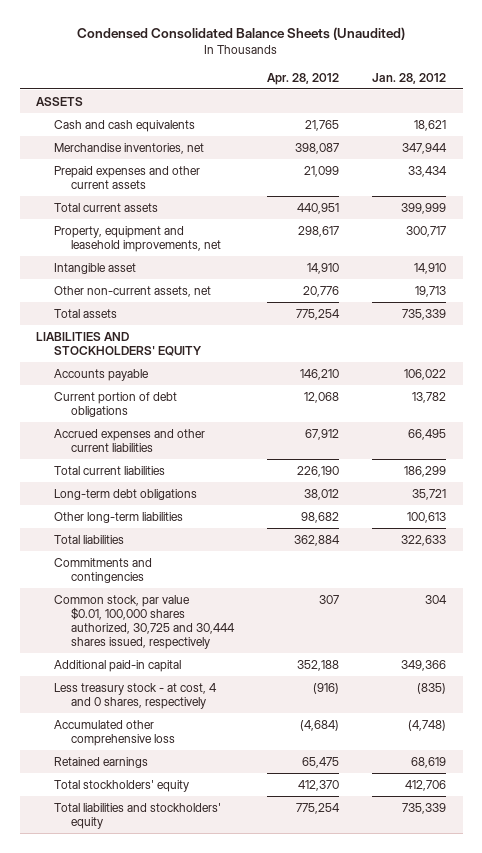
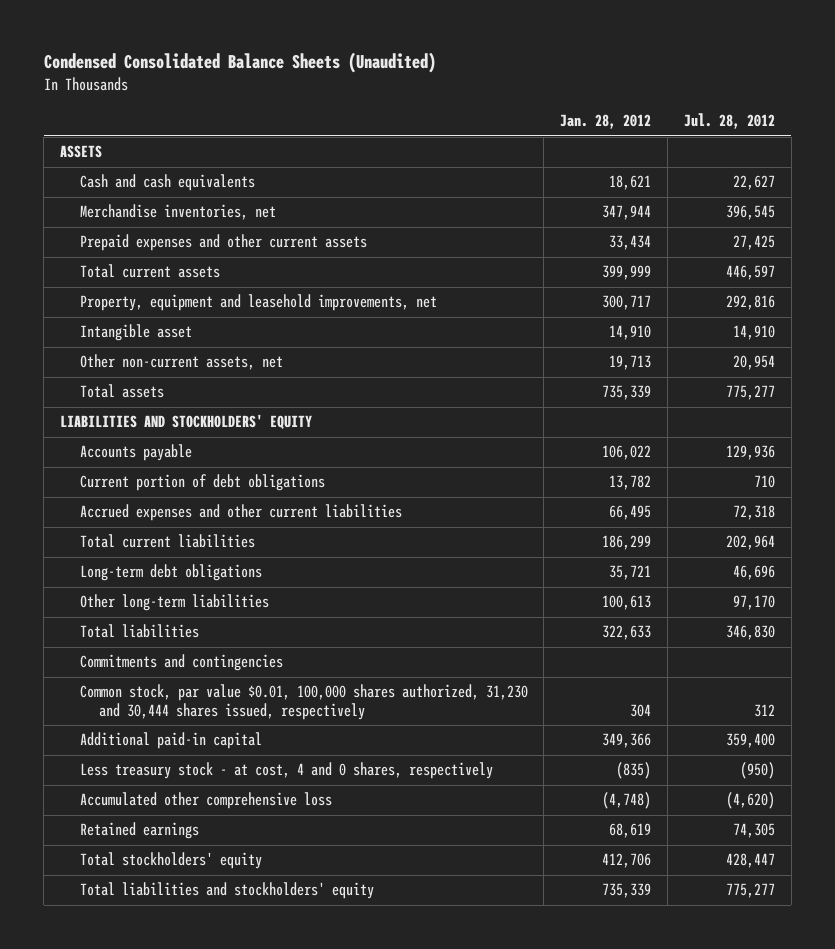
- | Apr. 28, 2012 | Jan. 28, 2012
+ | Jan. 28, 2012 | Jul. 28, 2012
- Common stock, par value $0.01, 100,000 shares authorized, 30,725 and 30,444 shares issued, respectively | 307 | 304
+ Common stock, par value $0.01, 100,000 shares authorized, 31,230 and 30,444 shares issued, respectively | 304 | 312

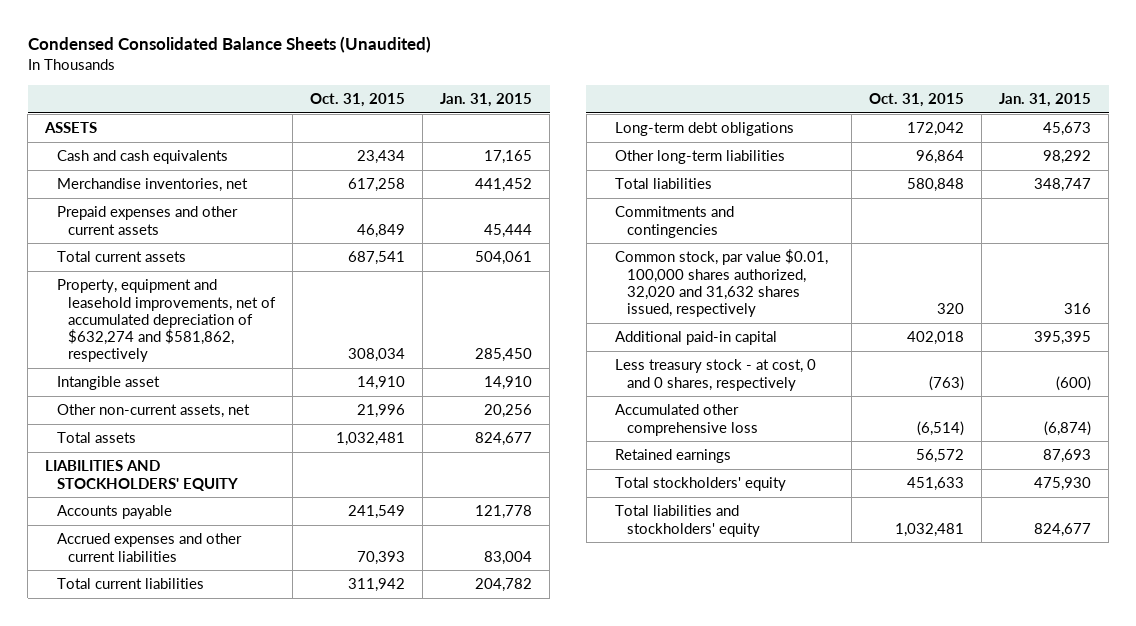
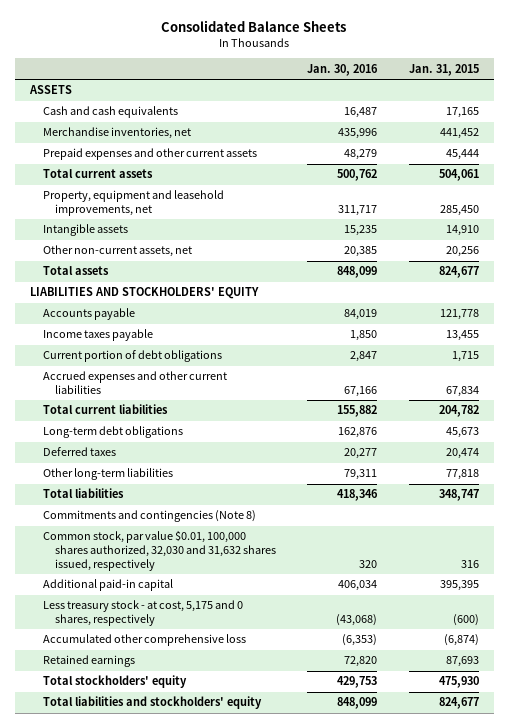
- Condensed Consolidated Balance Sheets (Unaudited)
+ Consolidated Balance Sheets
- | Oct. 31, 2015 | Jan. 31, 2015
+ | Jan. 30, 2016 | Jan. 31, 2015
- Property, equipment and leasehold improvements, net of accumulated depreciation of $632,274 and $581,862, respectively | 308,034 | 285,450
- Intangible asset | 14,910 | 14,910
+ Property, equipment and leasehold improvements, net | 311,717 | 285,450
+ Intangible assets | 15,235 | 14,910
- Accrued expenses and other current liabilities | 70,393 | 83,004
+ Income taxes payable | 1,850 | 13,455
+ Current portion of debt obligations | 2,847 | 1,715
+ Accrued expenses and other current liabilities | 67,166 | 67,834
- Other long-term liabilities | 96,864 | 98,292
+ Deferred taxes | 20,277 | 20,474
+ Other long-term liabilities | 79,311 | 77,818
- Commitments and contingencies
- Common stock, par value $0.01, 100,000 shares authorized, 32,020 and 31,632 shares issued, respectively | 320 | 316
+ Commitments and contingencies (Note 8)
+ Common stock, par value $0.01, 100,000 shares authorized, 32,030 and 31,632 shares issued, respectively | 320 | 316
- Less treasury stock - at cost, 0 and 0 shares, respectively | (763) | (600)
+ Less treasury stock - at cost, 5,175 and 0 shares, respectively | (43,068) | (600)

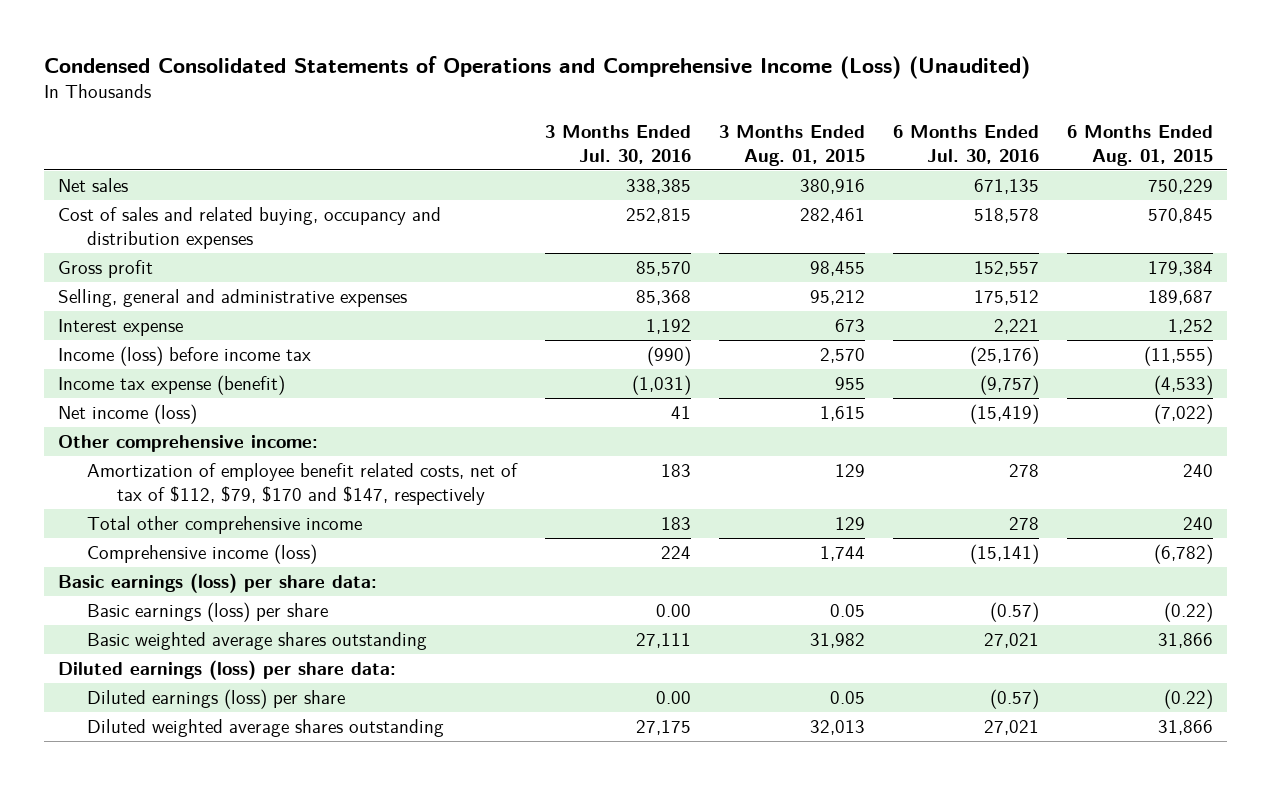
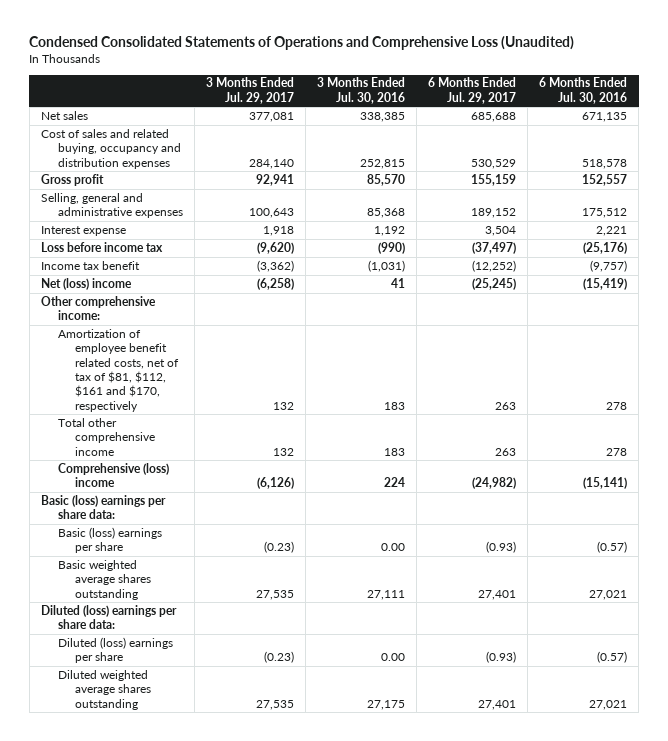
- Condensed Consolidated Statements of Operations and Comprehensive Income (Loss) (Unaudited)
+ Condensed Consolidated Statements of Operations and Comprehensive Loss (Unaudited)
- | 3 Months Ended Jul. 30, 2016 | 3 Months Ended Aug. 01, 2015 | 6 Months Ended Jul. 30, 2016 | 6 Months Ended Aug. 01, 2015
+ | 3 Months Ended Jul. 29, 2017 | 3 Months Ended Jul. 30, 2016 | 6 Months Ended Jul. 29, 2017 | 6 Months Ended Jul. 30, 2016
- Income (loss) before income tax | (990) | 2,570 | (25,176) | (11,555)
- Income tax expense (benefit) | (1,031) | 955 | (9,757) | (4,533)
- Net income (loss) | 41 | 1,615 | (15,419) | (7,022)
+ Loss before income tax | (9,620) | (990) | (37,497) | (25,176)
+ Income tax benefit | (3,362) | (1,031) | (12,252) | (9,757)
+ Net (loss) income | (6,258) | 41 | (25,245) | (15,419)
- Amortization of employee benefit related costs, net of tax of $112, $79, $170 and $147, respectively | 183 | 129 | 278 | 240
+ Amortization of employee benefit related costs, net of tax of $81, $112, $161 and $170, respectively | 132 | 183 | 263 | 278
- Comprehensive income (loss) | 224 | 1,744 | (15,141) | (6,782)
- Basic earnings (loss) per share data:
- Basic earnings (loss) per share | 0.00 | 0.05 | (0.57) | (0.22)
+ Comprehensive (loss) income | (6,126) | 224 | (24,982) | (15,141)
+ Basic (loss) earnings per share data:
+ Basic (loss) earnings per share | (0.23) | 0.00 | (0.93) | (0.57)
- Diluted earnings (loss) per share data:
- Diluted earnings (loss) per share | 0.00 | 0.05 | (0.57) | (0.22)
+ Diluted (loss) earnings per share data:
+ Diluted (loss) earnings per share | (0.23) | 0.00 | (0.93) | (0.57)

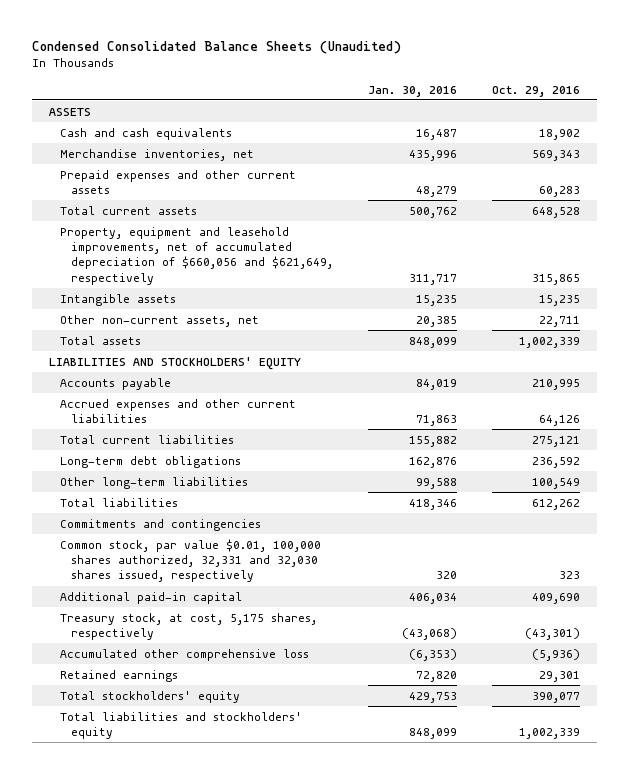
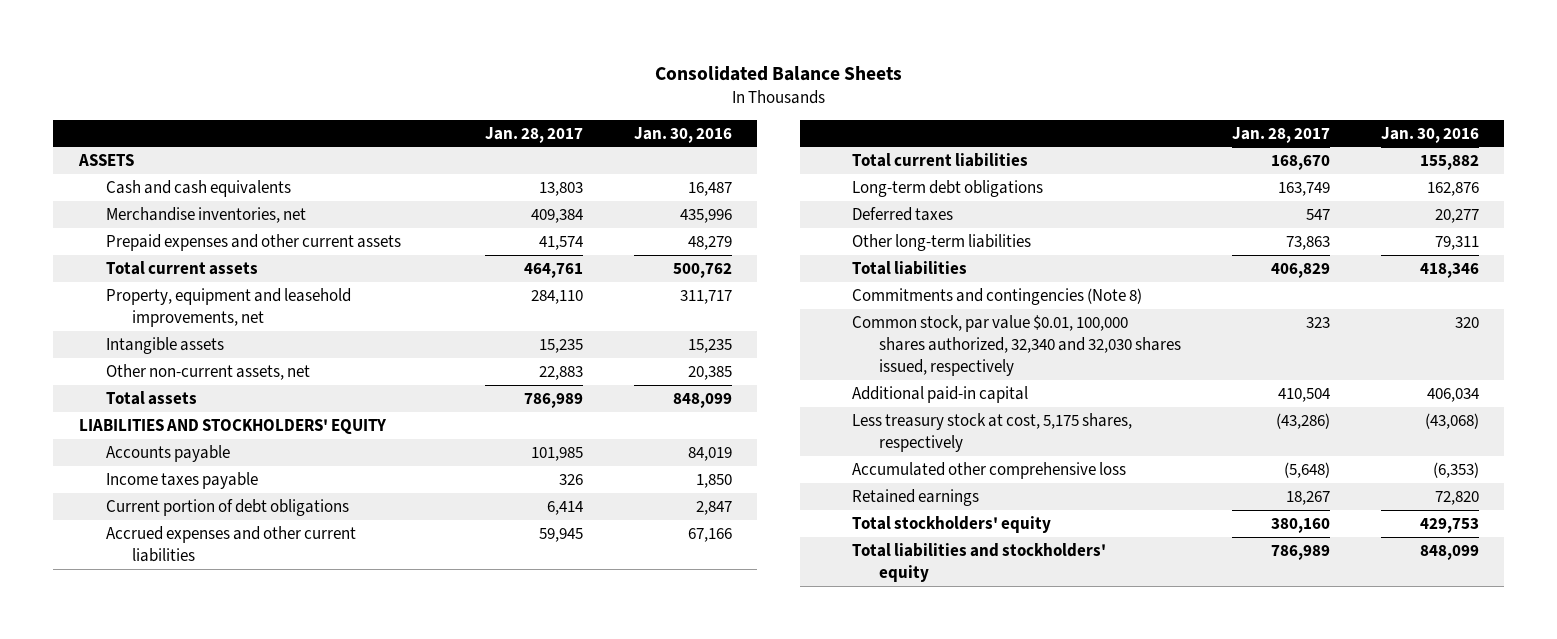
- Condensed Consolidated Balance Sheets (Unaudited)
+ Consolidated Balance Sheets
- | Jan. 30, 2016 | Oct. 29, 2016
+ | Jan. 28, 2017 | Jan. 30, 2016
- Property, equipment and leasehold improvements, net of accumulated depreciation of $660,056 and $621,649, respectively | 311,717 | 315,865
+ Property, equipment and leasehold improvements, net | 284,110 | 311,717
- Accrued expenses and other current liabilities | 71,863 | 64,126
+ Income taxes payable | 326 | 1,850
+ Current portion of debt obligations | 6,414 | 2,847
+ Accrued expenses and other current liabilities | 59,945 | 67,166
- Other long-term liabilities | 99,588 | 100,549
+ Deferred taxes | 547 | 20,277
+ Other long-term liabilities | 73,863 | 79,311
- Commitments and contingencies
- Common stock, par value $0.01, 100,000 shares authorized, 32,331 and 32,030 shares issued, respectively | 320 | 323
+ Commitments and contingencies (Note 8)
+ Common stock, par value $0.01, 100,000 shares authorized, 32,340 and 32,030 shares issued, respectively | 323 | 320
- Treasury stock, at cost, 5,175 shares, respectively | (43,068) | (43,301)
+ Less treasury stock at cost, 5,175 shares, respectively | (43,286) | (43,068)

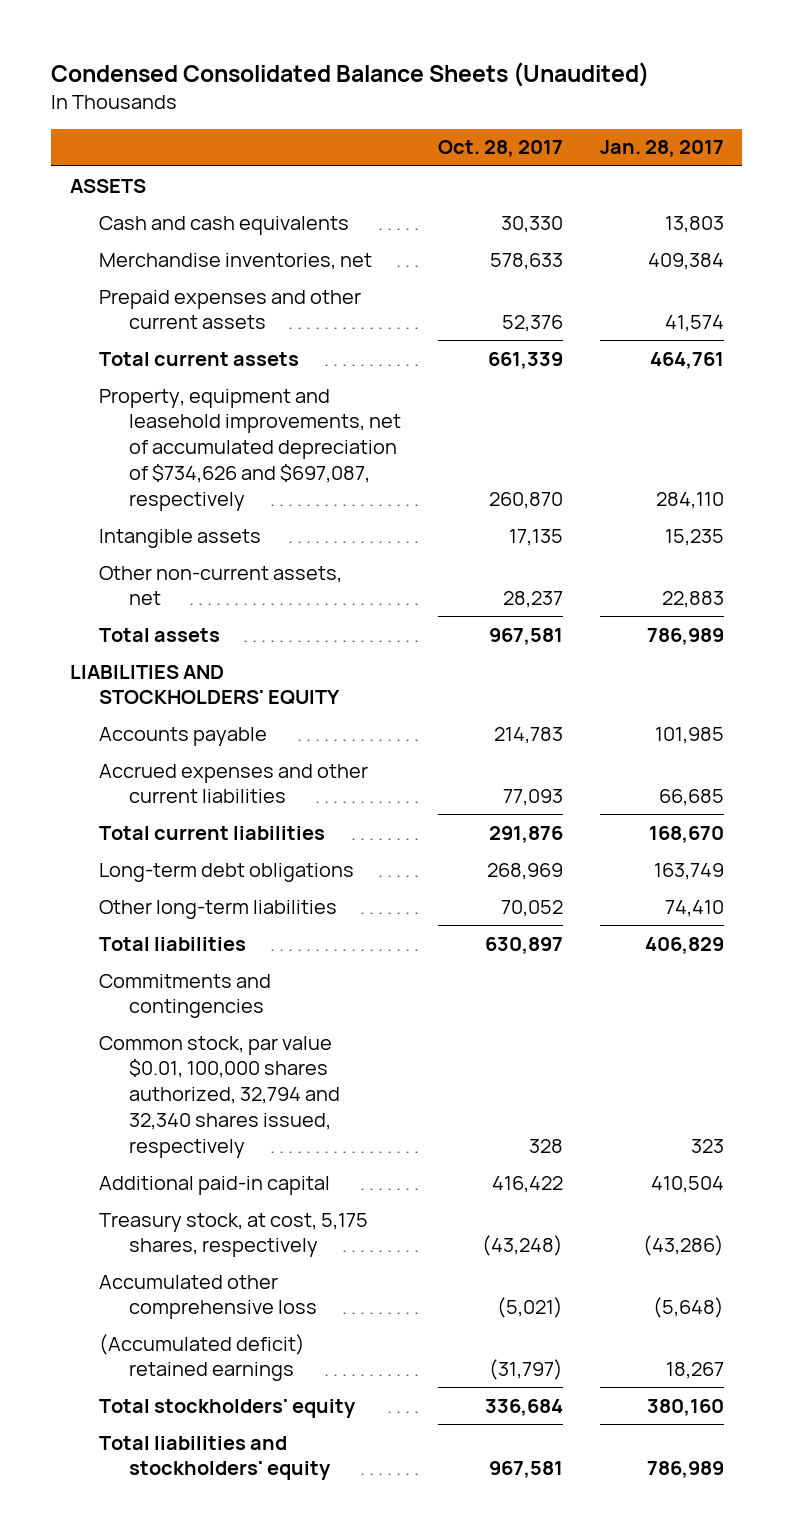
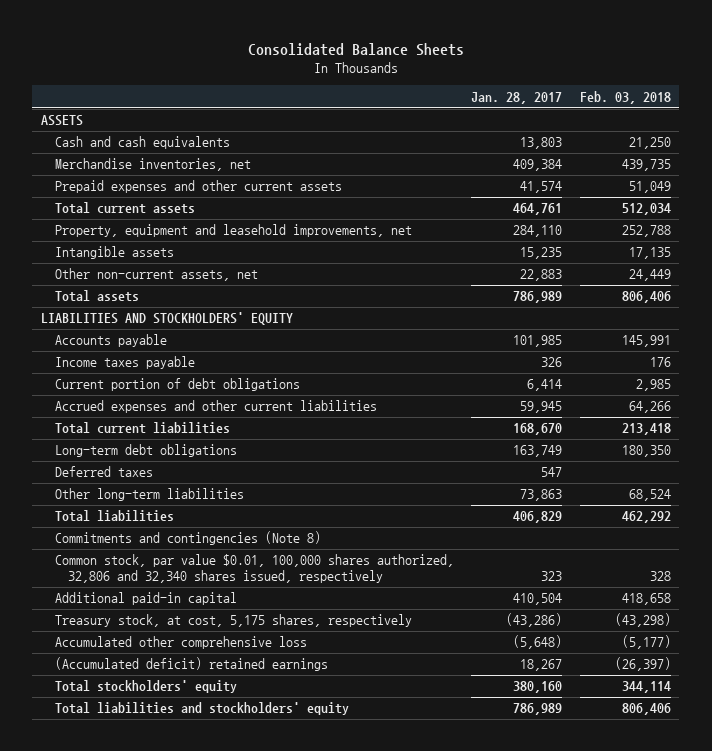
- Condensed Consolidated Balance Sheets (Unaudited)
+ Consolidated Balance Sheets
- | Oct. 28, 2017 | Jan. 28, 2017
+ | Jan. 28, 2017 | Feb. 03, 2018
- Property, equipment and leasehold improvements, net of accumulated depreciation of $734,626 and $697,087, respectively | 260,870 | 284,110
+ Property, equipment and leasehold improvements, net | 284,110 | 252,788
- Accrued expenses and other current liabilities | 77,093 | 66,685
+ Income taxes payable | 326 | 176
+ Current portion of debt obligations | 6,414 | 2,985
+ Accrued expenses and other current liabilities | 59,945 | 64,266
- Other long-term liabilities | 70,052 | 74,410
+ Deferred taxes | 547 |
+ Other long-term liabilities | 73,863 | 68,524
- Commitments and contingencies
- Common stock, par value $0.01, 100,000 shares authorized, 32,794 and 32,340 shares issued, respectively | 328 | 323
+ Commitments and contingencies (Note 8)
+ Common stock, par value $0.01, 100,000 shares authorized, 32,806 and 32,340 shares issued, respectively | 323 | 328

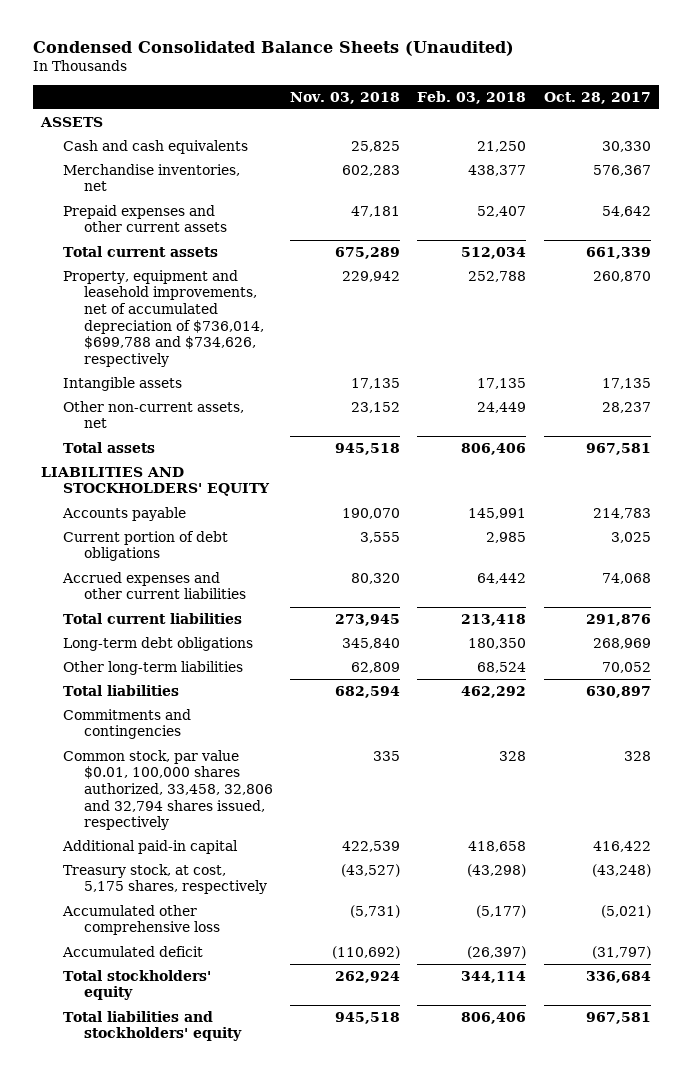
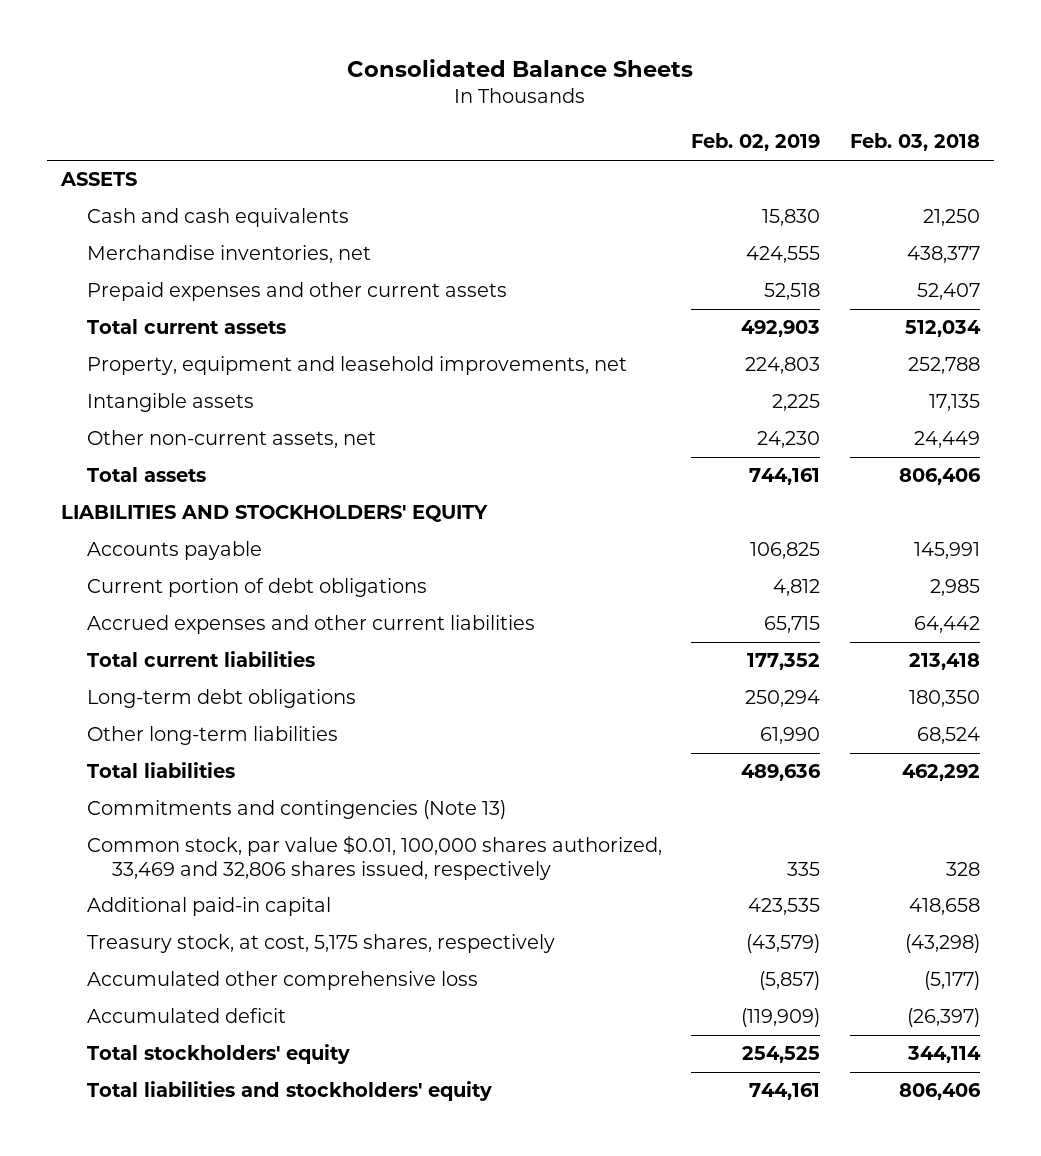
- Condensed Consolidated Balance Sheets (Unaudited)
+ Consolidated Balance Sheets
- | Nov. 03, 2018 | Feb. 03, 2018 | Oct. 28, 2017
+ | Feb. 02, 2019 | Feb. 03, 2018
- Property, equipment and leasehold improvements, net of accumulated depreciation of $736,014, $699,788 and $734,626, respectively | 229,942 | 252,788 | 260,870
+ Property, equipment and leasehold improvements, net | 224,803 | 252,788
- Commitments and contingencies
- Common stock, par value $0.01, 100,000 shares authorized, 33,458, 32,806 and 32,794 shares issued, respectively | 335 | 328 | 328
+ Commitments and contingencies (Note 13)
+ Common stock, par value $0.01, 100,000 shares authorized, 33,469 and 32,806 shares issued, respectively | 335 | 328

